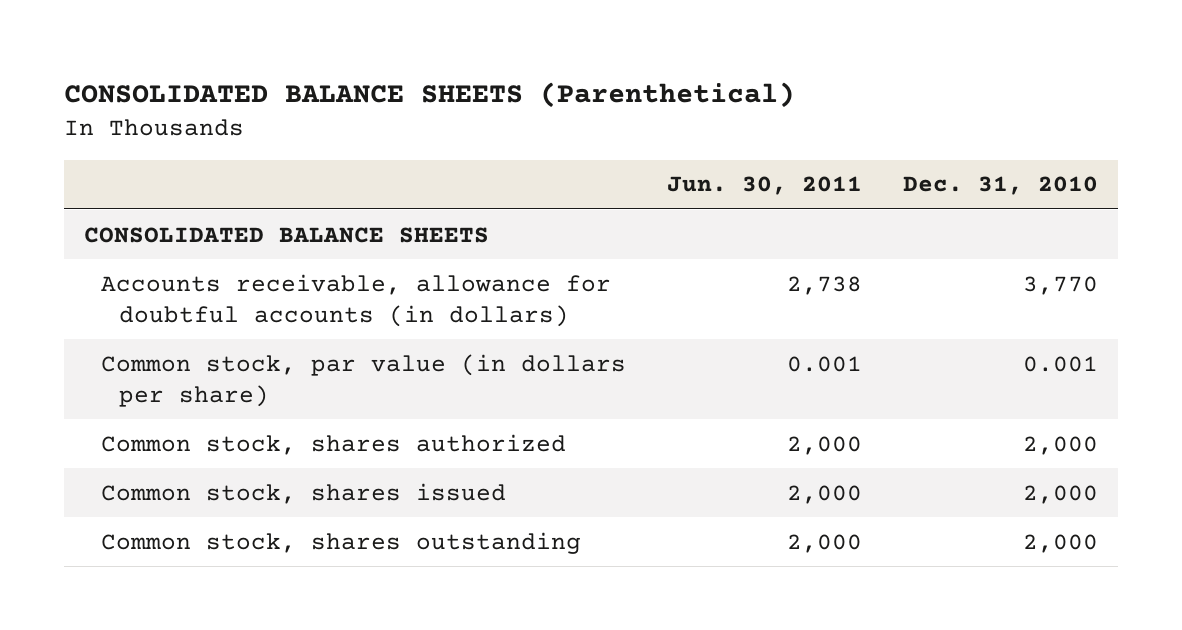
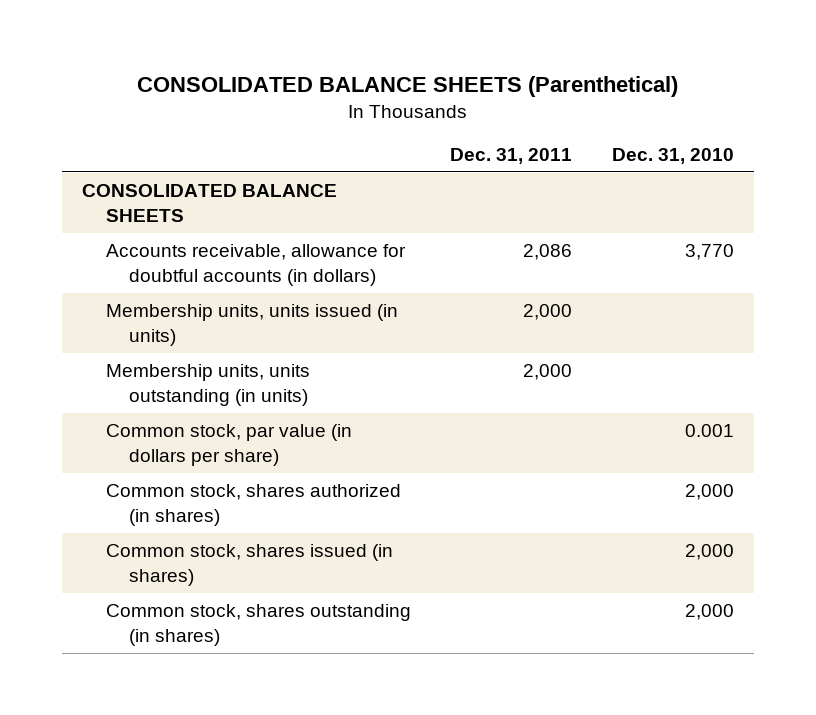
- | Jun. 30, 2011 | Dec. 31, 2010
+ | Dec. 31, 2011 | Dec. 31, 2010
+ Membership units, units issued (in units) | 2,000 |
+ Membership units, units outstanding (in units) | 2,000 |
- Common stock, shares authorized | 2,000 | 2,000
- Common stock, shares issued | 2,000 | 2,000
- Common stock, shares outstanding | 2,000 | 2,000
+ Common stock, shares authorized (in shares) | | 2,000
+ Common stock, shares issued (in shares) | | 2,000
+ Common stock, shares outstanding (in shares) | | 2,000

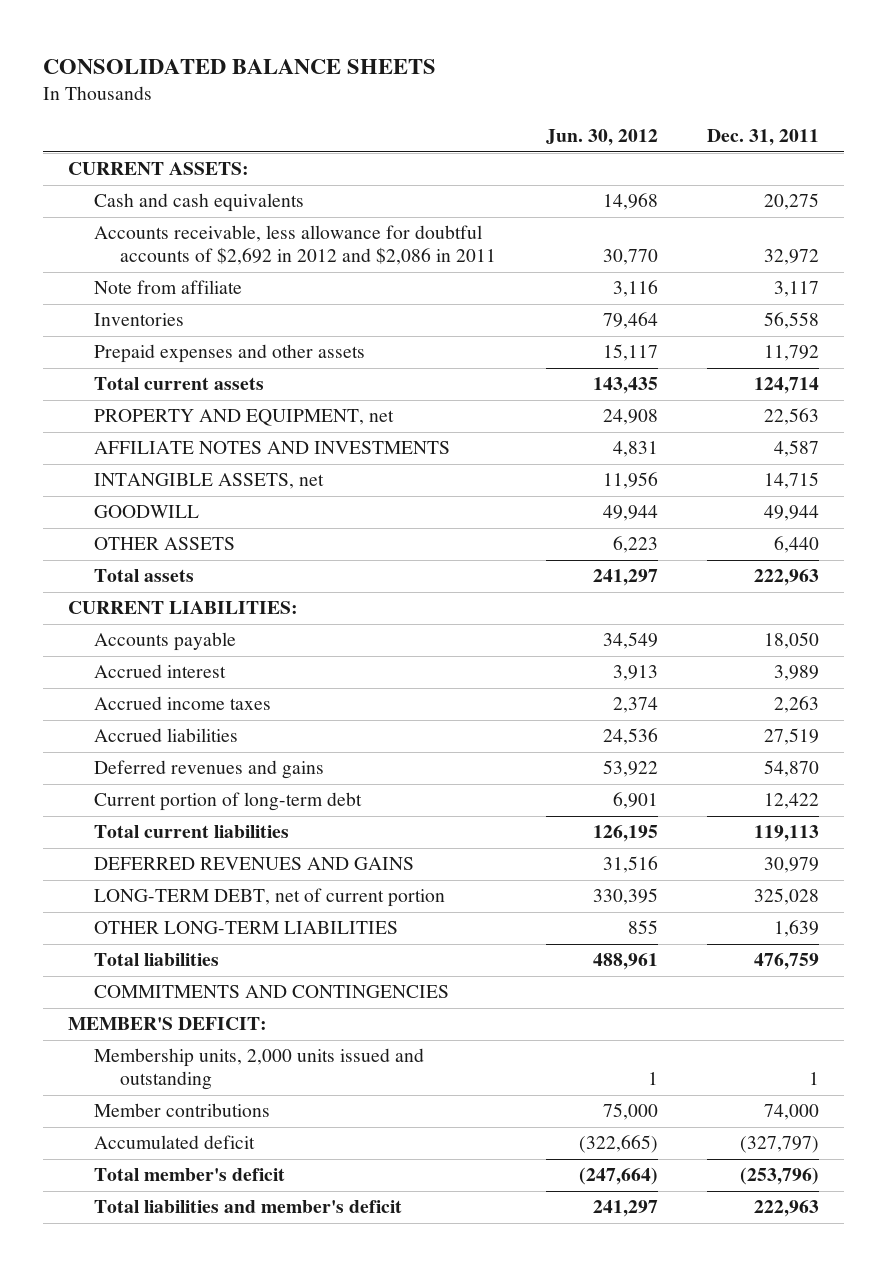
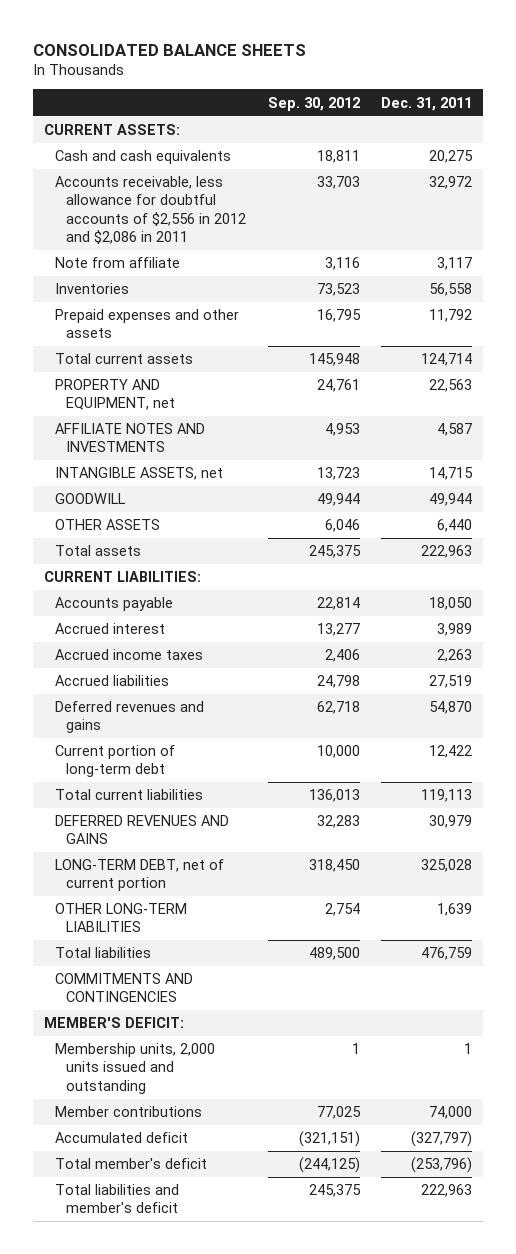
- | Jun. 30, 2012 | Dec. 31, 2011
+ | Sep. 30, 2012 | Dec. 31, 2011
- Accounts receivable, less allowance for doubtful accounts of $2,692 in 2012 and $2,086 in 2011 | 30,770 | 32,972
+ Accounts receivable, less allowance for doubtful accounts of $2,556 in 2012 and $2,086 in 2011 | 33,703 | 32,972

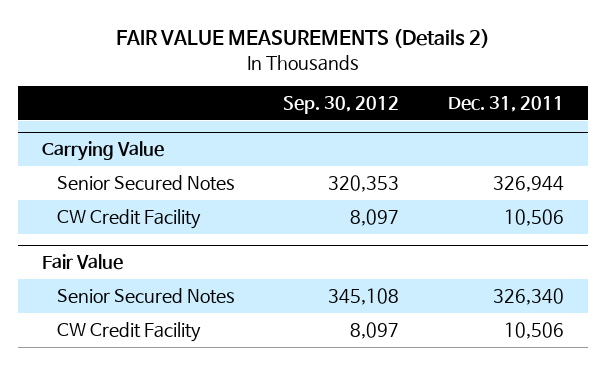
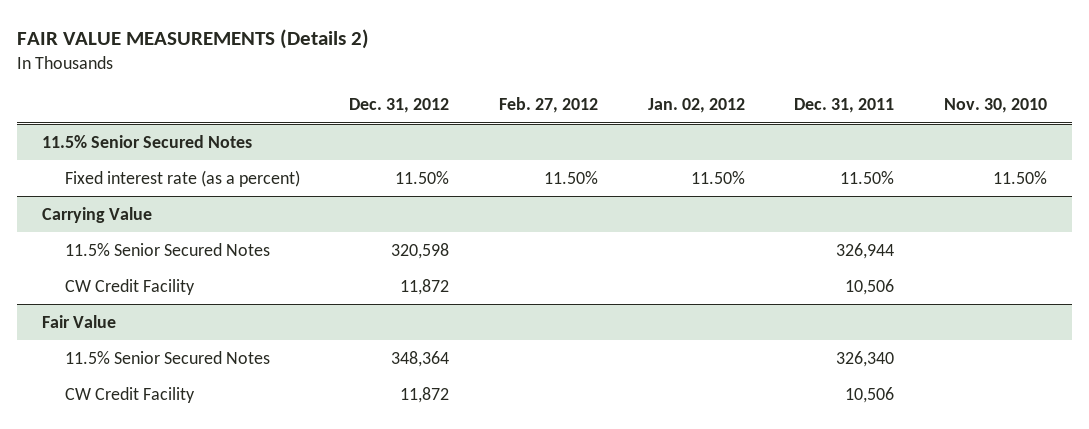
- | Sep. 30, 2012 | Dec. 31, 2011
+ | Dec. 31, 2012 | Feb. 27, 2012 | Jan. 02, 2012 | Dec. 31, 2011 | Nov. 30, 2010
+ 11.5% Senior Secured Notes
+ Fixed interest rate (as a percent) | 11.50% | 11.50% | 11.50% | 11.50% | 11.50%
@ Carrying Value
- Senior Secured Notes | 320,353 | 326,944
+ 11.5% Senior Secured Notes | 320,598 | | | 326,944 |
@ Fair Value
- Senior Secured Notes | 345,108 | 326,340
+ 11.5% Senior Secured Notes | 348,364 | | | 326,340 |

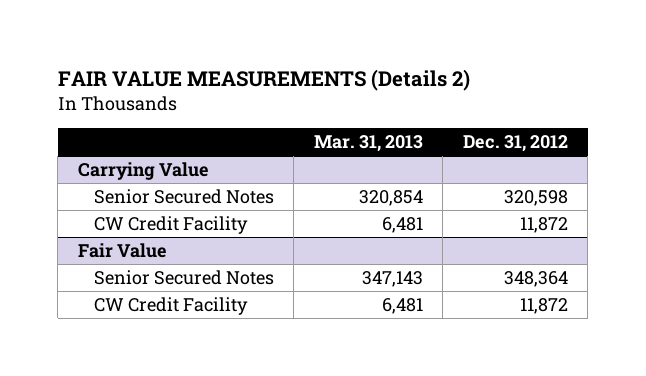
- | Dec. 31, 2012 | Feb. 27, 2012 | Jan. 02, 2012 | Dec. 31, 2011 | Nov. 30, 2010
+ | Mar. 31, 2013 | Dec. 31, 2012
- 11.5% Senior Secured Notes
- Fixed interest rate (as a percent) | 11.50% | 11.50% | 11.50% | 11.50% | 11.50%
@ Carrying Value
- 11.5% Senior Secured Notes | 320,598 | | | 326,944 |
+ Senior Secured Notes | 320,854 | 320,598
@ Fair Value
- 11.5% Senior Secured Notes | 348,364 | | | 326,340 |
+ Senior Secured Notes | 347,143 | 348,364

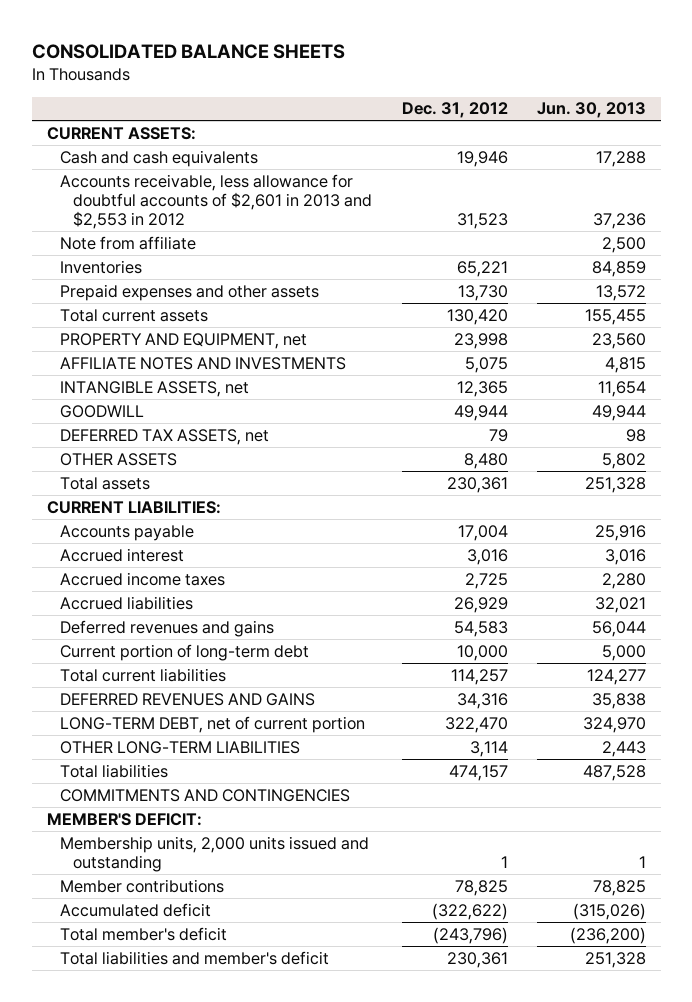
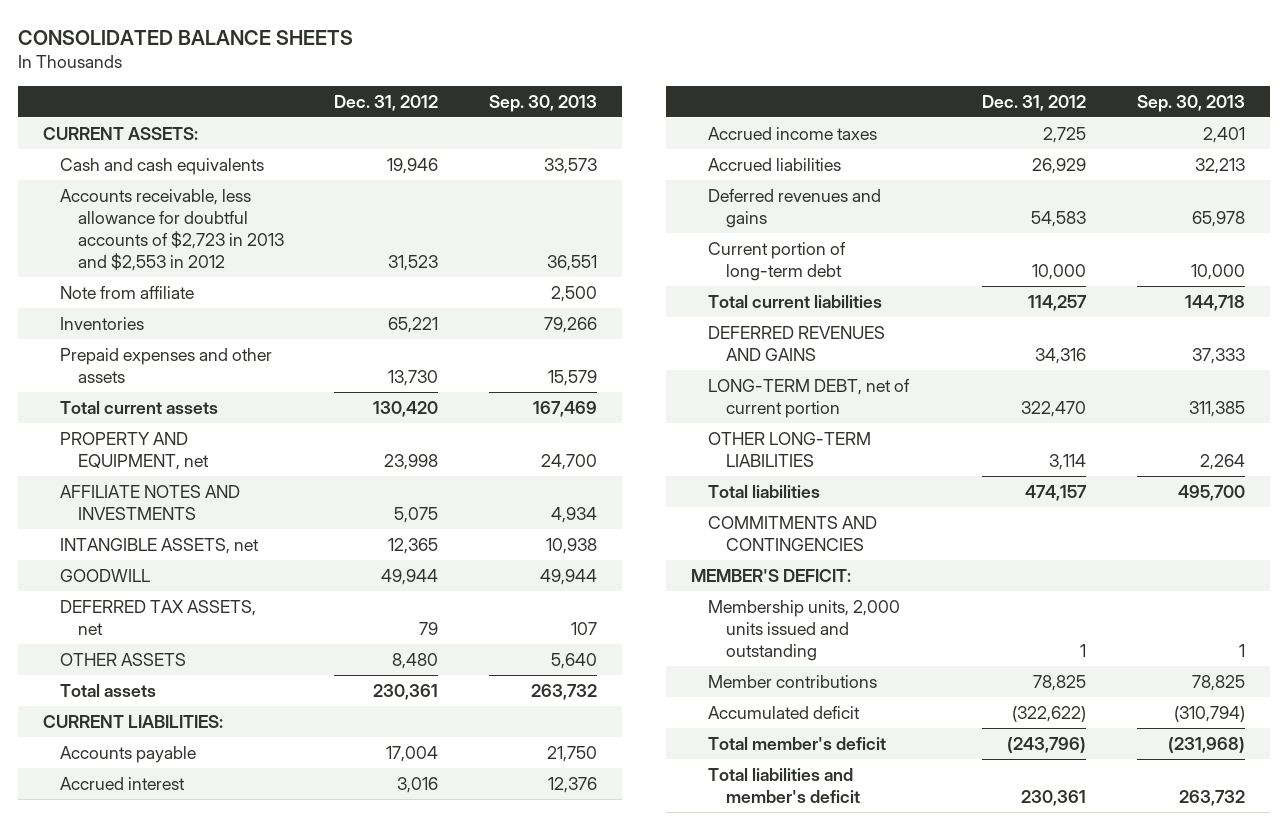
- | Dec. 31, 2012 | Jun. 30, 2013
+ | Dec. 31, 2012 | Sep. 30, 2013
- Accounts receivable, less allowance for doubtful accounts of $2,601 in 2013 and $2,553 in 2012 | 31,523 | 37,236
+ Accounts receivable, less allowance for doubtful accounts of $2,723 in 2013 and $2,553 in 2012 | 31,523 | 36,551

